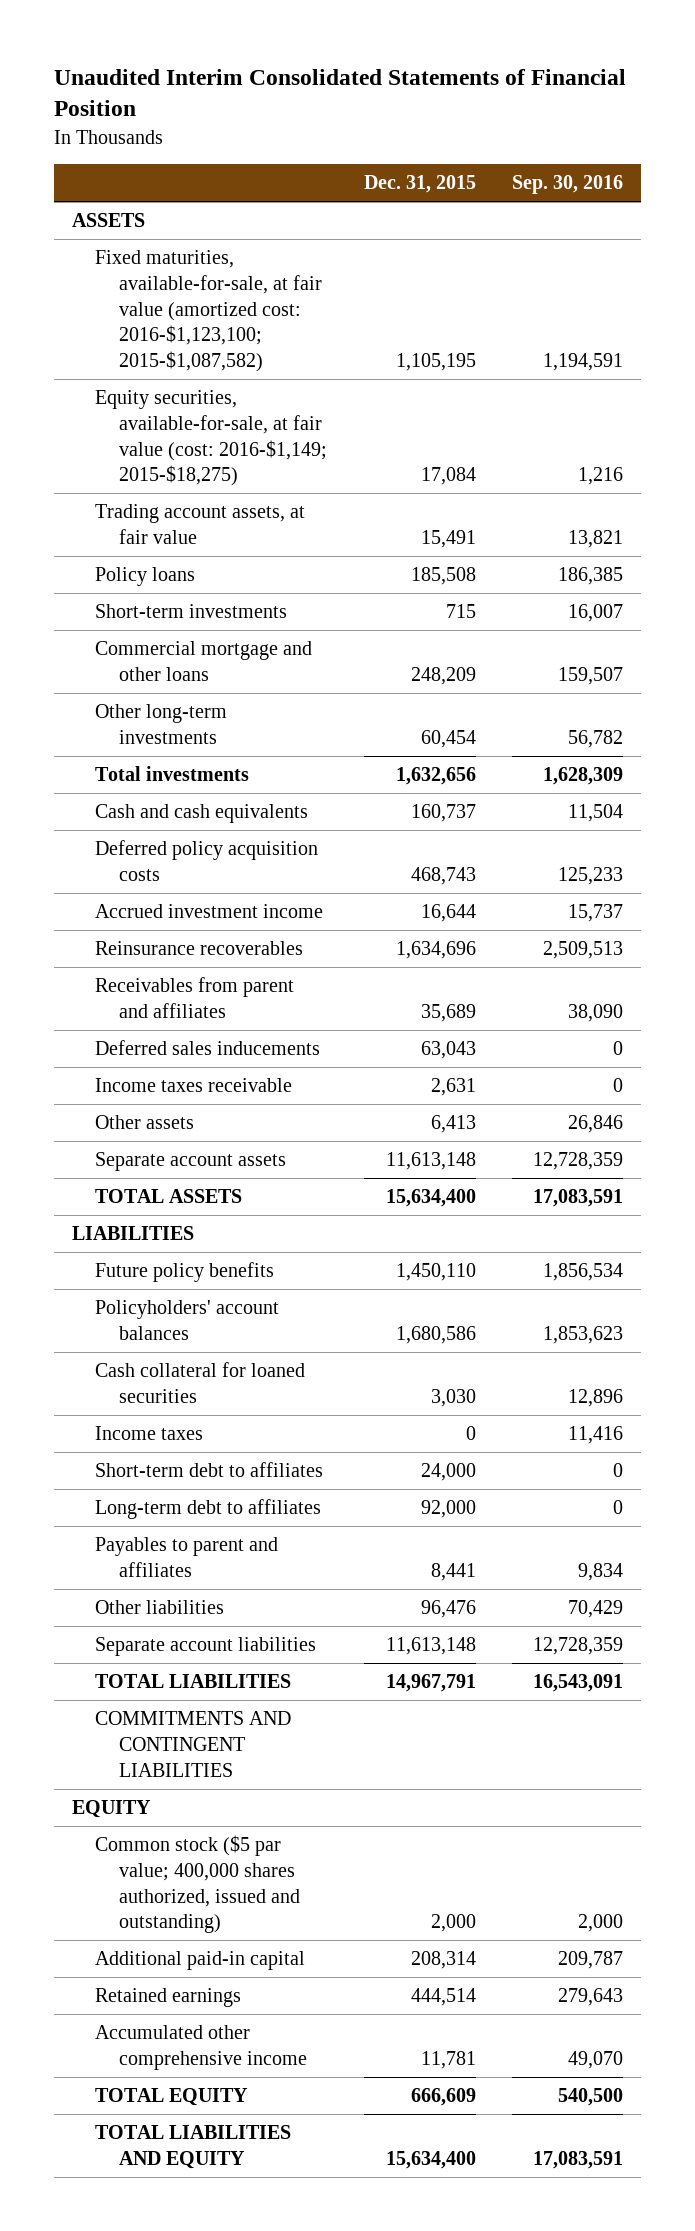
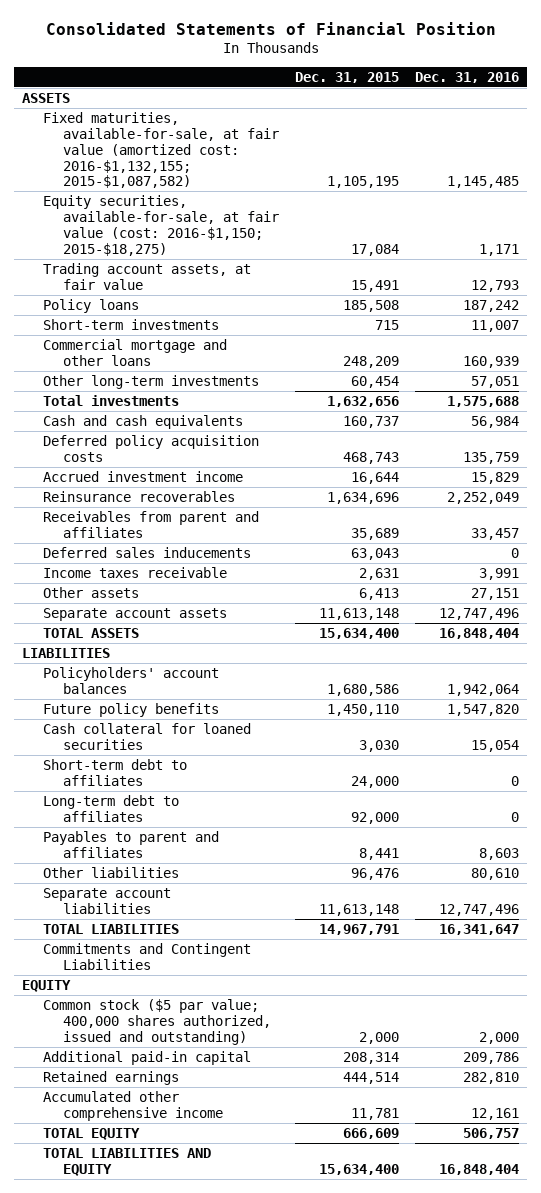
- Unaudited Interim Consolidated Statements of Financial Position
+ Consolidated Statements of Financial Position
- | Dec. 31, 2015 | Sep. 30, 2016
+ | Dec. 31, 2015 | Dec. 31, 2016
- Fixed maturities, available-for-sale, at fair value (amortized cost: 2016-$1,123,100; 2015-$1,087,582) | 1,105,195 | 1,194,591
- Equity securities, available-for-sale, at fair value (cost: 2016-$1,149; 2015-$18,275) | 17,084 | 1,216
+ Fixed maturities, available-for-sale, at fair value (amortized cost: 2016-$1,132,155; 2015-$1,087,582) | 1,105,195 | 1,145,485
+ Equity securities, available-for-sale, at fair value (cost: 2016-$1,150; 2015-$18,275) | 17,084 | 1,171
moved down: Future policy benefits | 1,450,110 | 1,547,820
- Income taxes | 0 | 11,416
- COMMITMENTS AND CONTINGENT LIABILITIES
+ Commitments and Contingent Liabilities

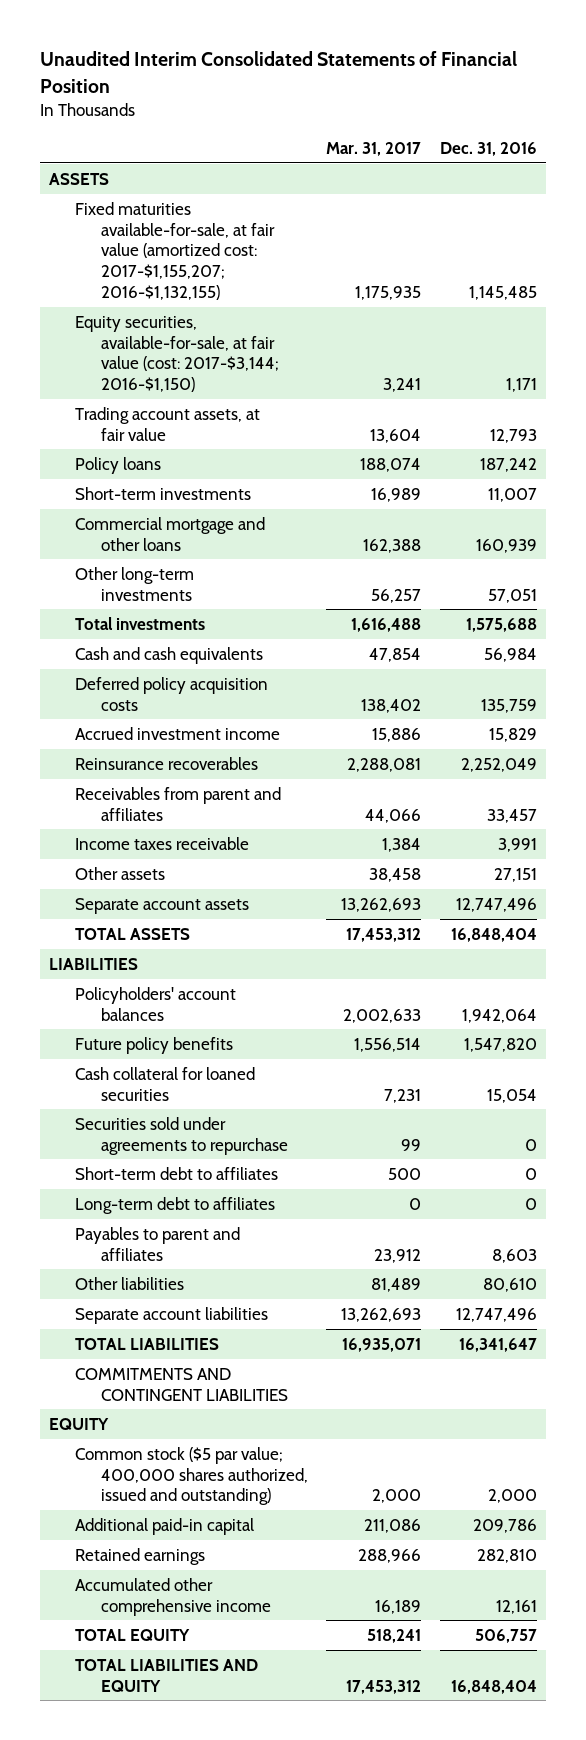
- Consolidated Statements of Financial Position
+ Unaudited Interim Consolidated Statements of Financial Position
- | Dec. 31, 2015 | Dec. 31, 2016
+ | Mar. 31, 2017 | Dec. 31, 2016
- Fixed maturities, available-for-sale, at fair value (amortized cost: 2016-$1,132,155; 2015-$1,087,582) | 1,105,195 | 1,145,485
- Equity securities, available-for-sale, at fair value (cost: 2016-$1,150; 2015-$18,275) | 17,084 | 1,171
+ Fixed maturities available-for-sale, at fair value (amortized cost: 2017-$1,155,207; 2016-$1,132,155) | 1,175,935 | 1,145,485
+ Equity securities, available-for-sale, at fair value (cost: 2017-$3,144; 2016-$1,150) | 3,241 | 1,171
- Deferred sales inducements | 63,043 | 0
+ Securities sold under agreements to repurchase | 99 | 0
- Commitments and Contingent Liabilities
+ COMMITMENTS AND CONTINGENT LIABILITIES

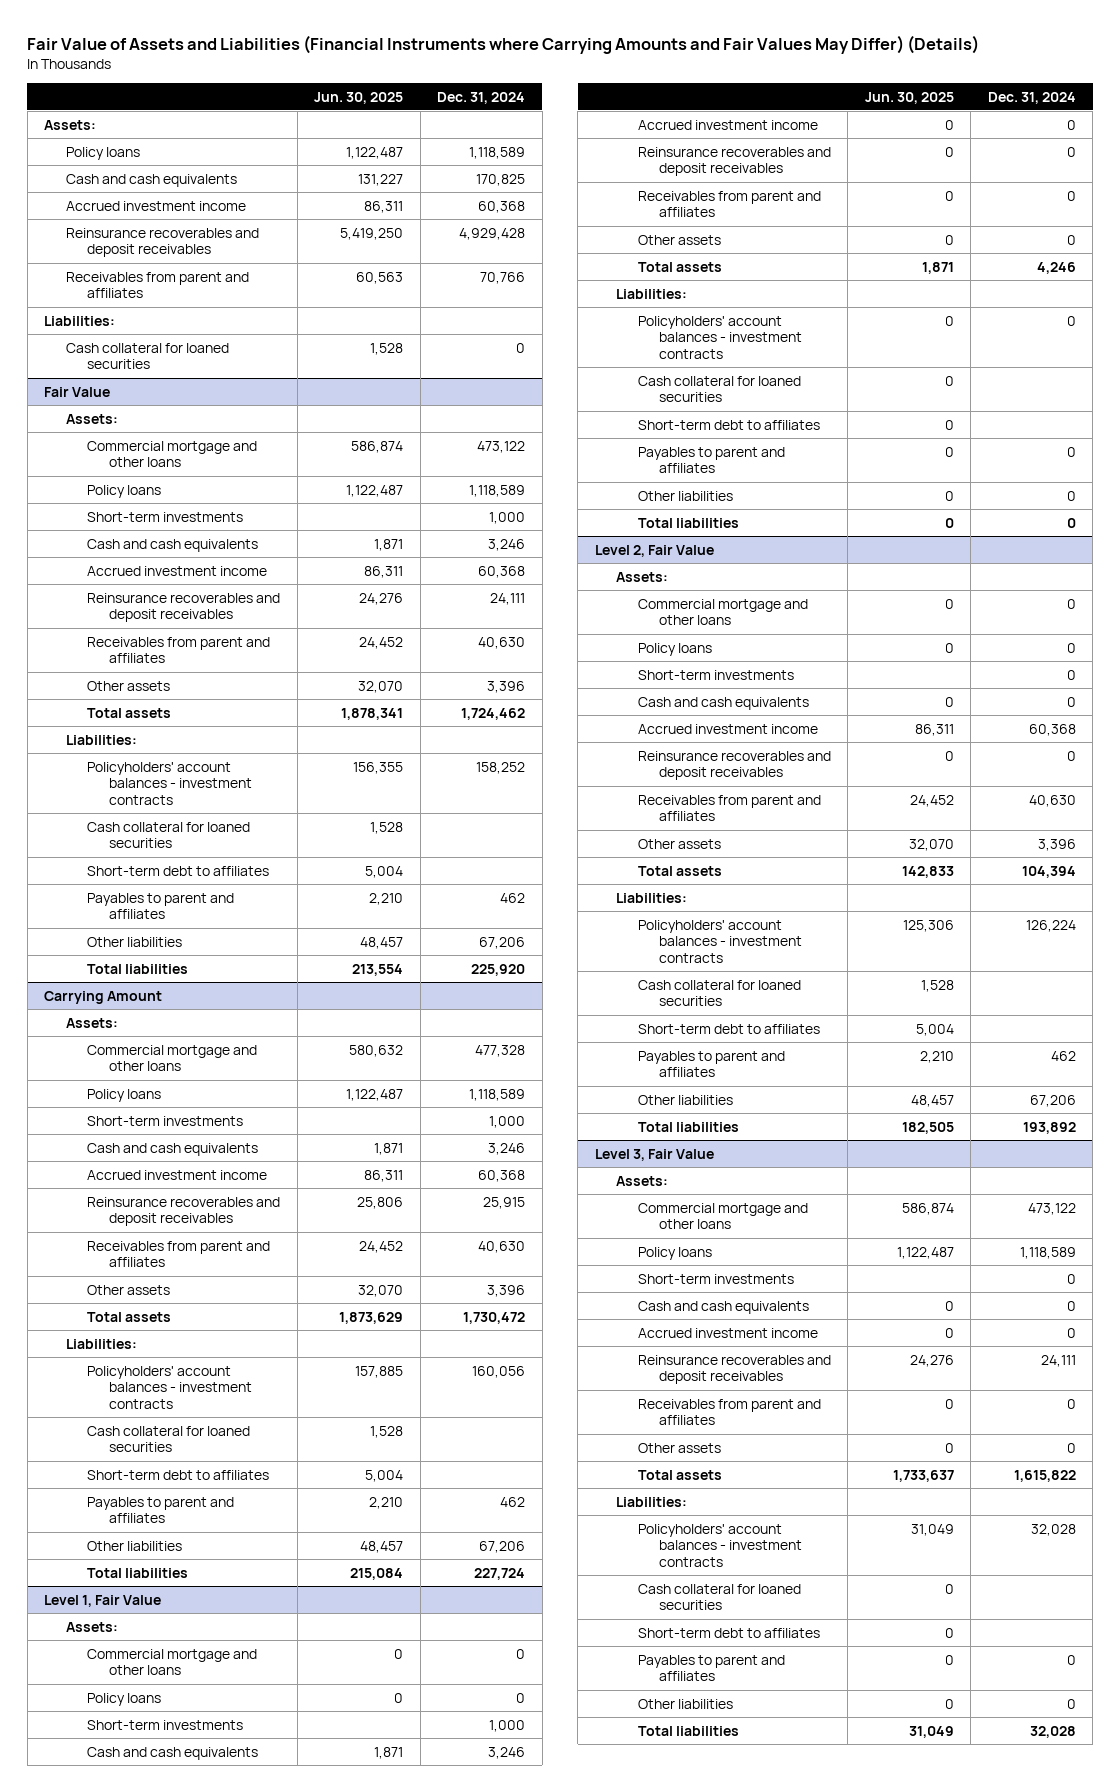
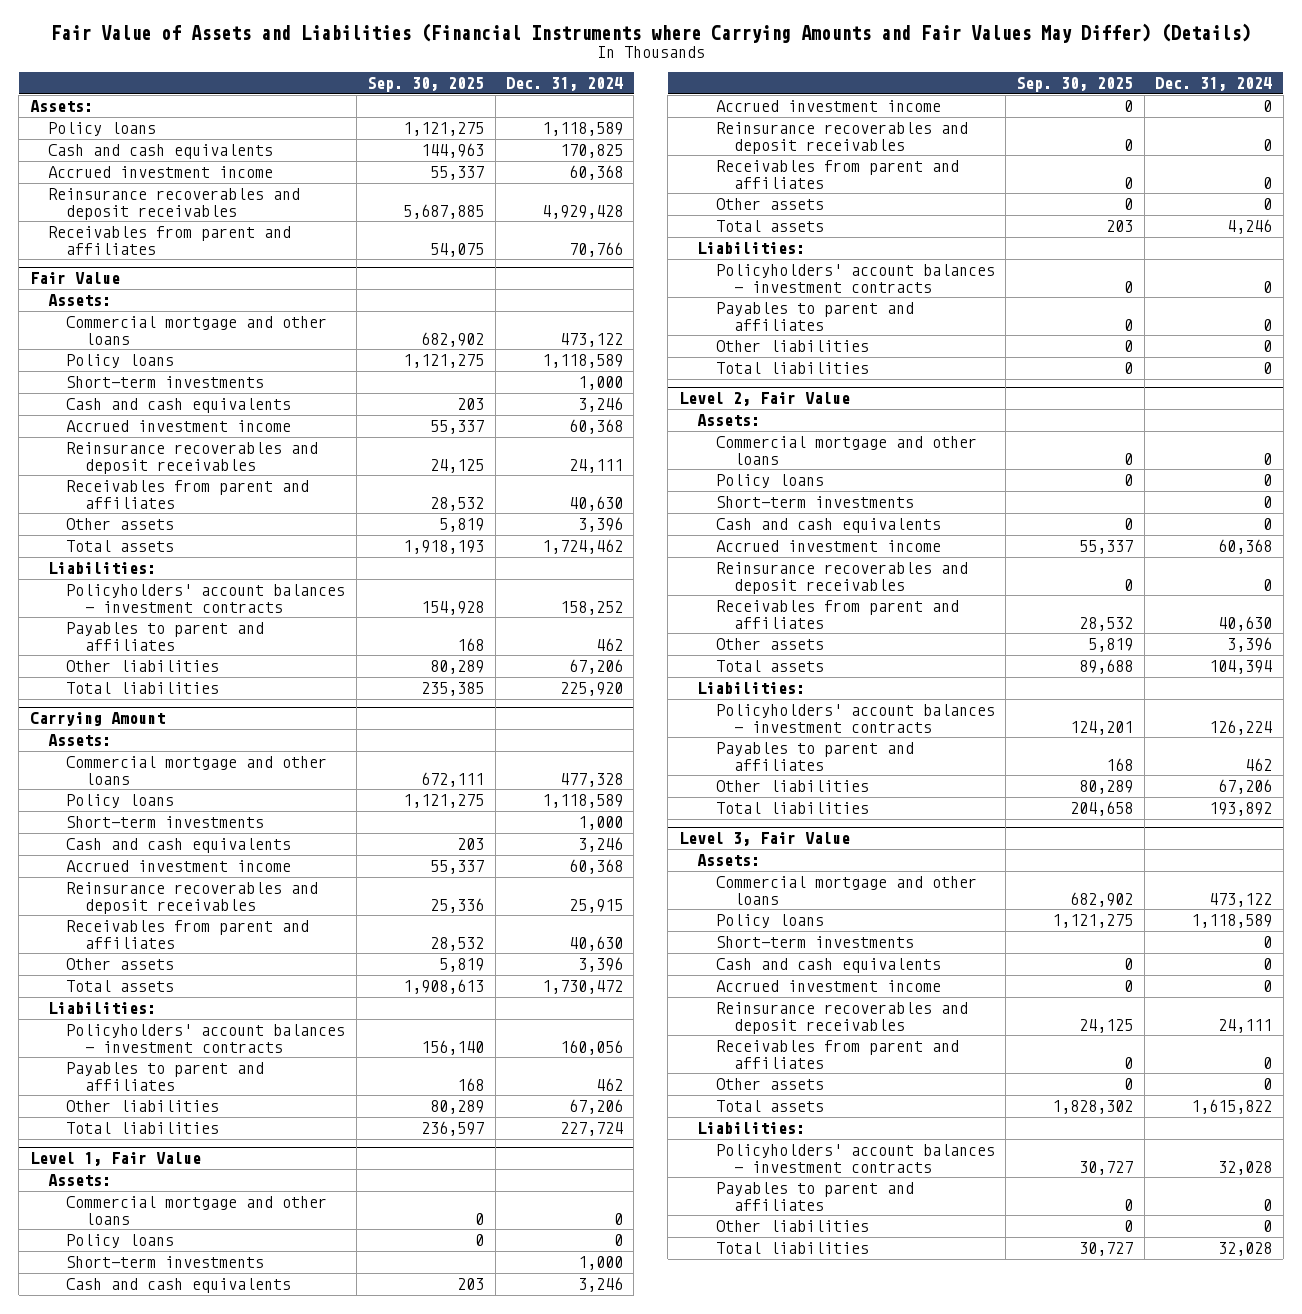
- | Jun. 30, 2025 | Dec. 31, 2024
+ | Sep. 30, 2025 | Dec. 31, 2024
- Liabilities:
- Cash collateral for loaned securities | 1,528 | 0
@ Fair Value
- Cash collateral for loaned securities | 1,528 |
- Short-term debt to affiliates | 5,004 |
@ Carrying Amount
- Cash collateral for loaned securities | 1,528 |
- Short-term debt to affiliates | 5,004 |
@ Level 1, Fair Value
- Cash collateral for loaned securities | 0 |
- Short-term debt to affiliates | 0 |
@ Level 2, Fair Value
- Cash collateral for loaned securities | 1,528 |
- Short-term debt to affiliates | 5,004 |
@ Level 3, Fair Value
- Cash collateral for loaned securities | 0 |
- Short-term debt to affiliates | 0 |

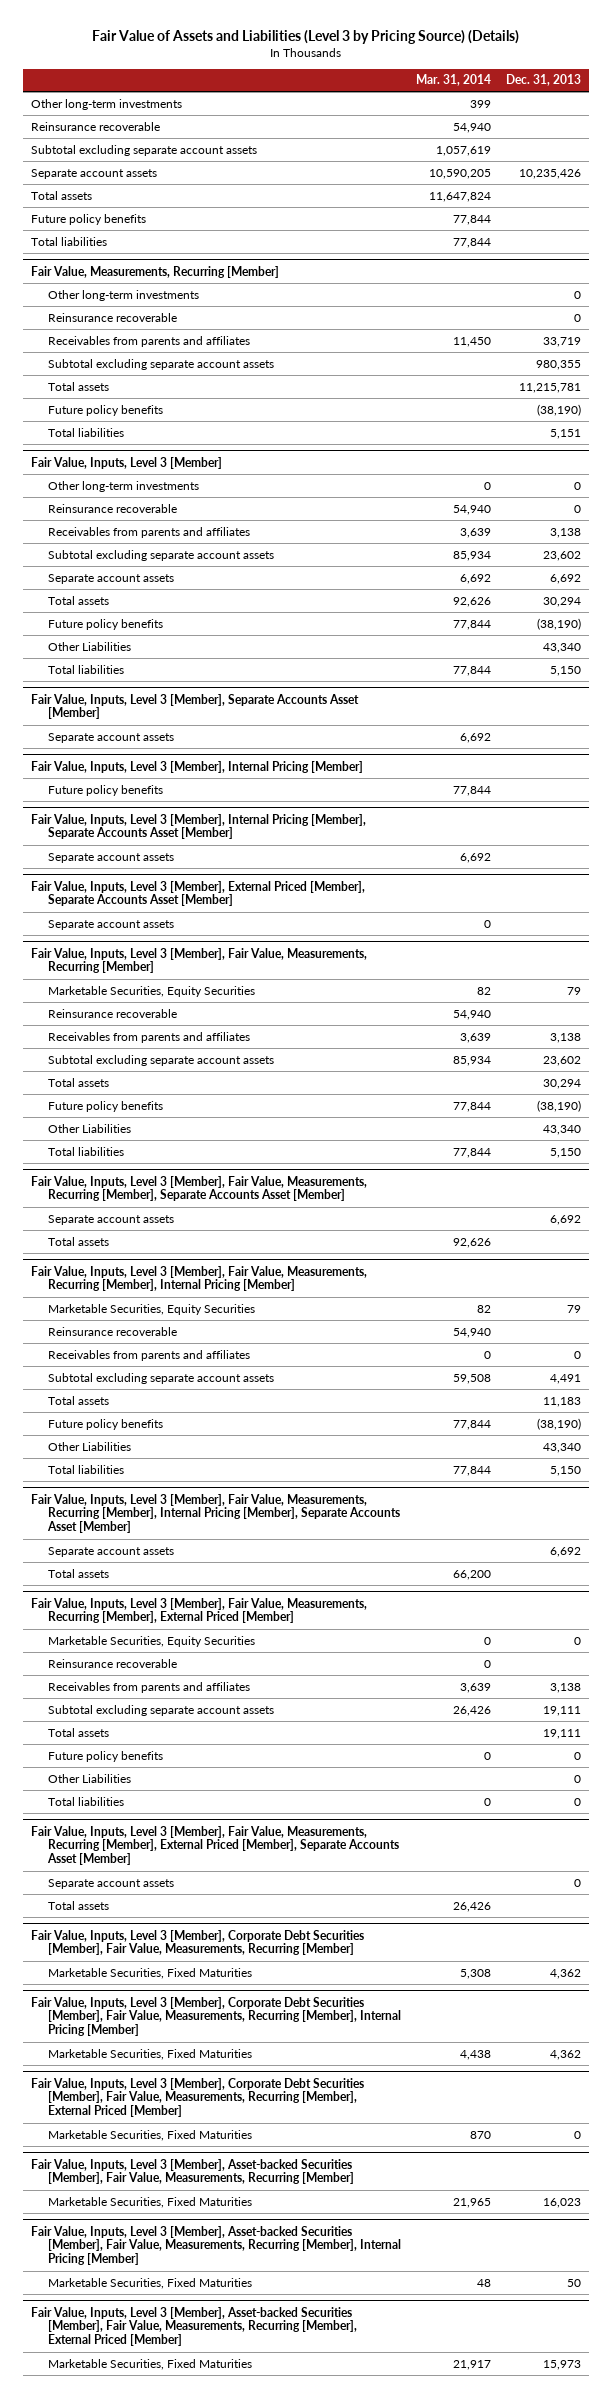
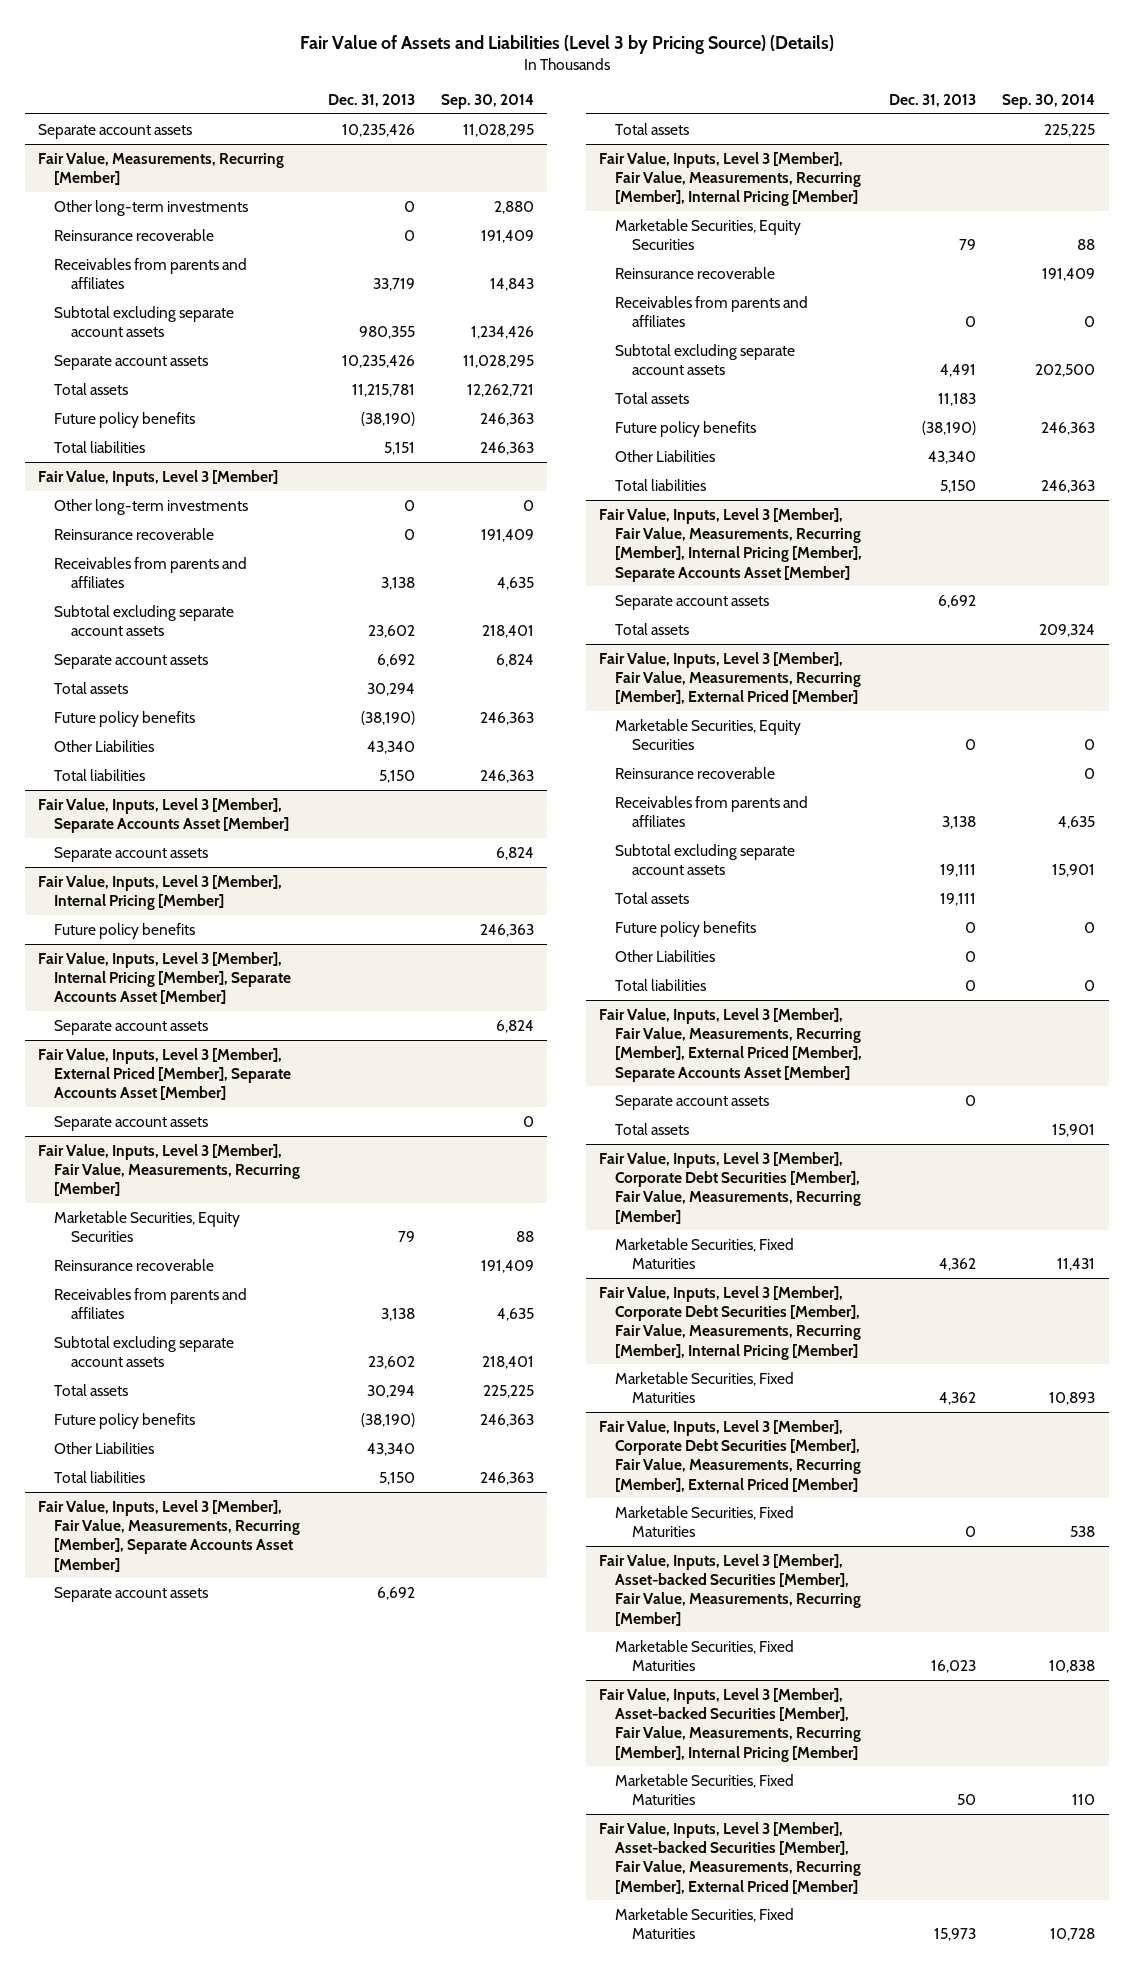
- | Mar. 31, 2014 | Dec. 31, 2013
+ | Dec. 31, 2013 | Sep. 30, 2014
- Other long-term investments | 399 |
- Reinsurance recoverable | 54,940 |
- Subtotal excluding separate account assets | 1,057,619 |
- Total assets | 11,647,824 |
- Future policy benefits | 77,844 |
- Total liabilities | 77,844 |
@ Fair Value, Measurements, Recurring [Member]
+ Separate account assets | 10,235,426 | 11,028,295

